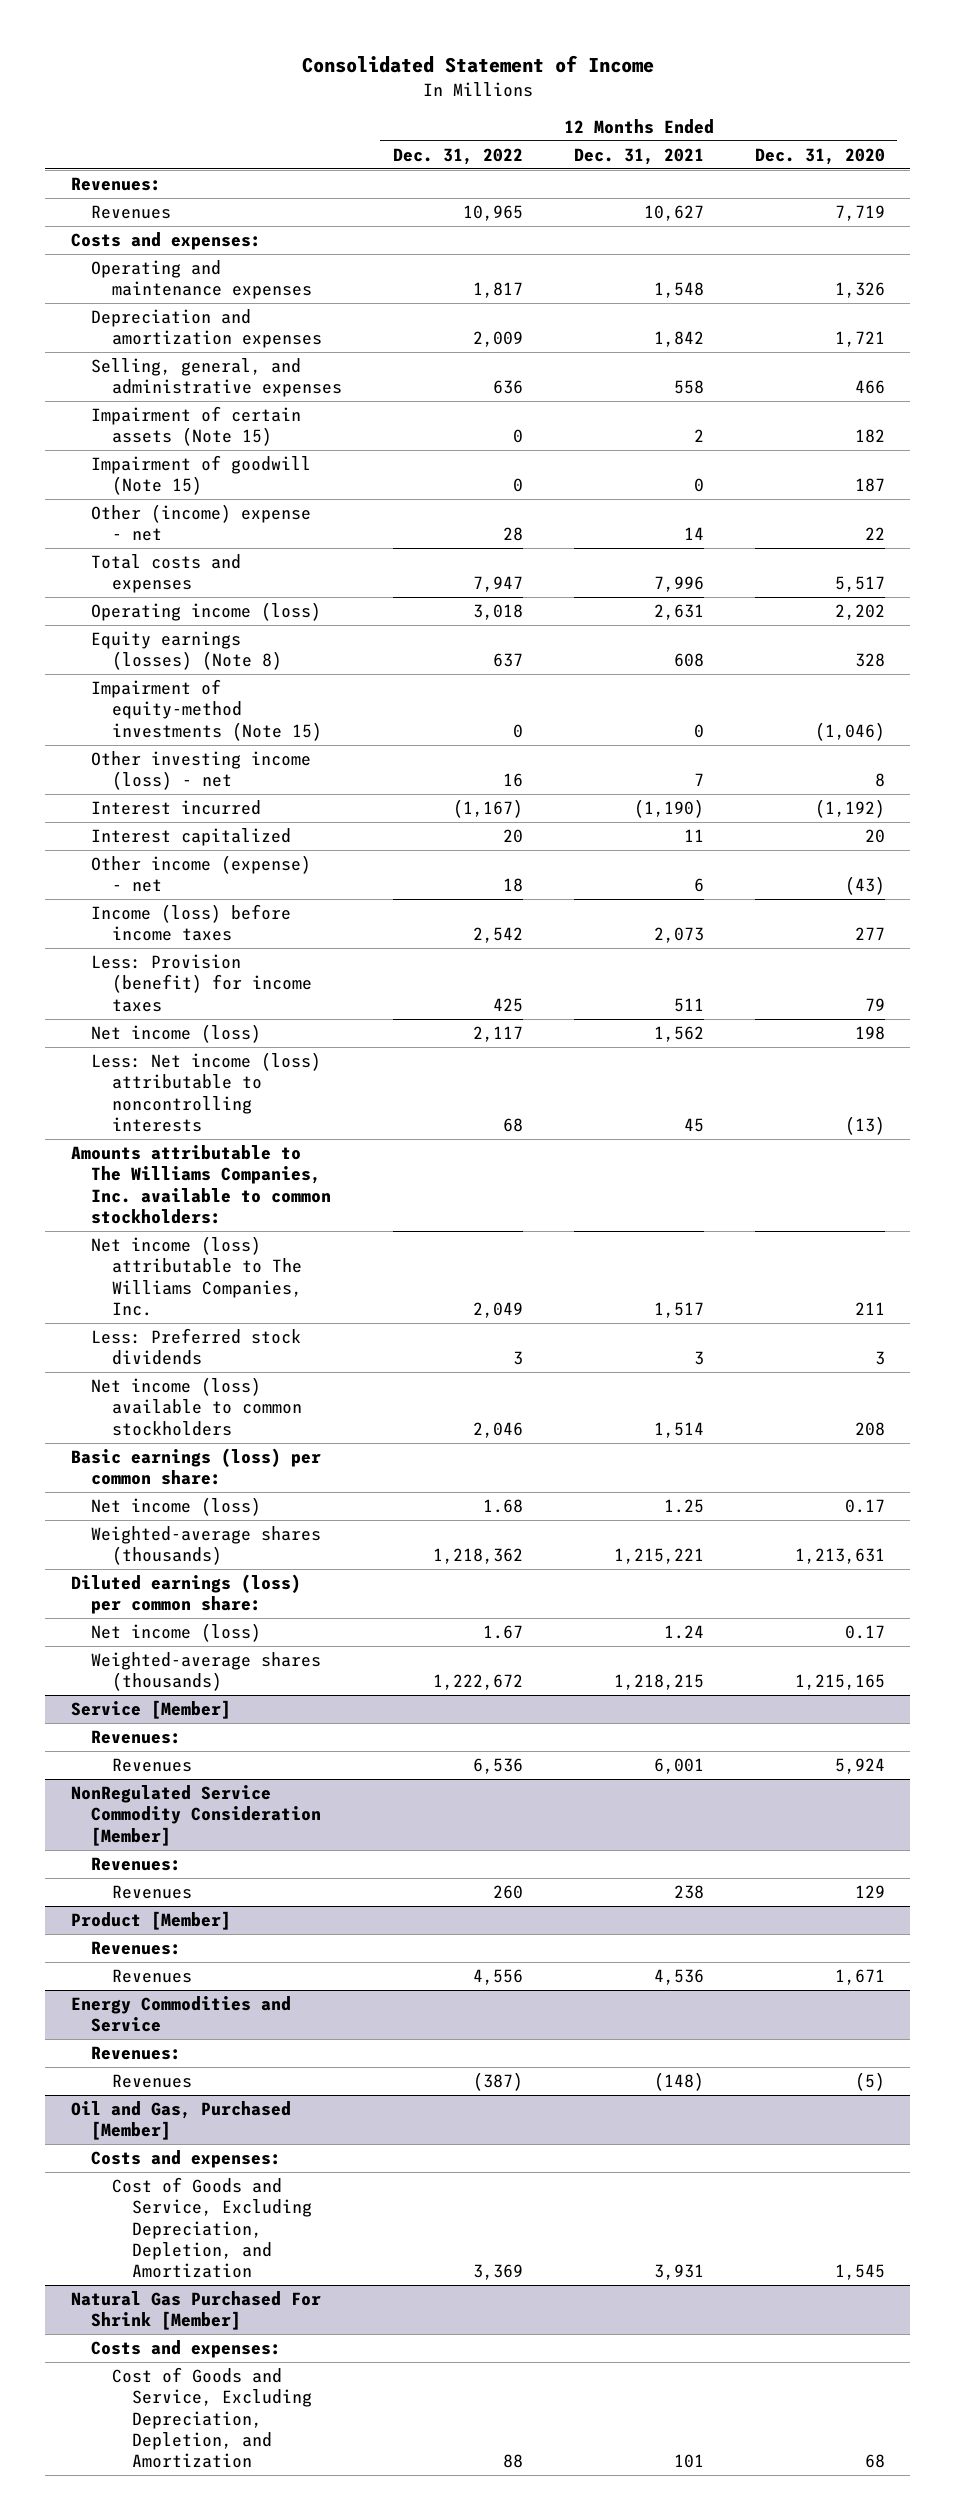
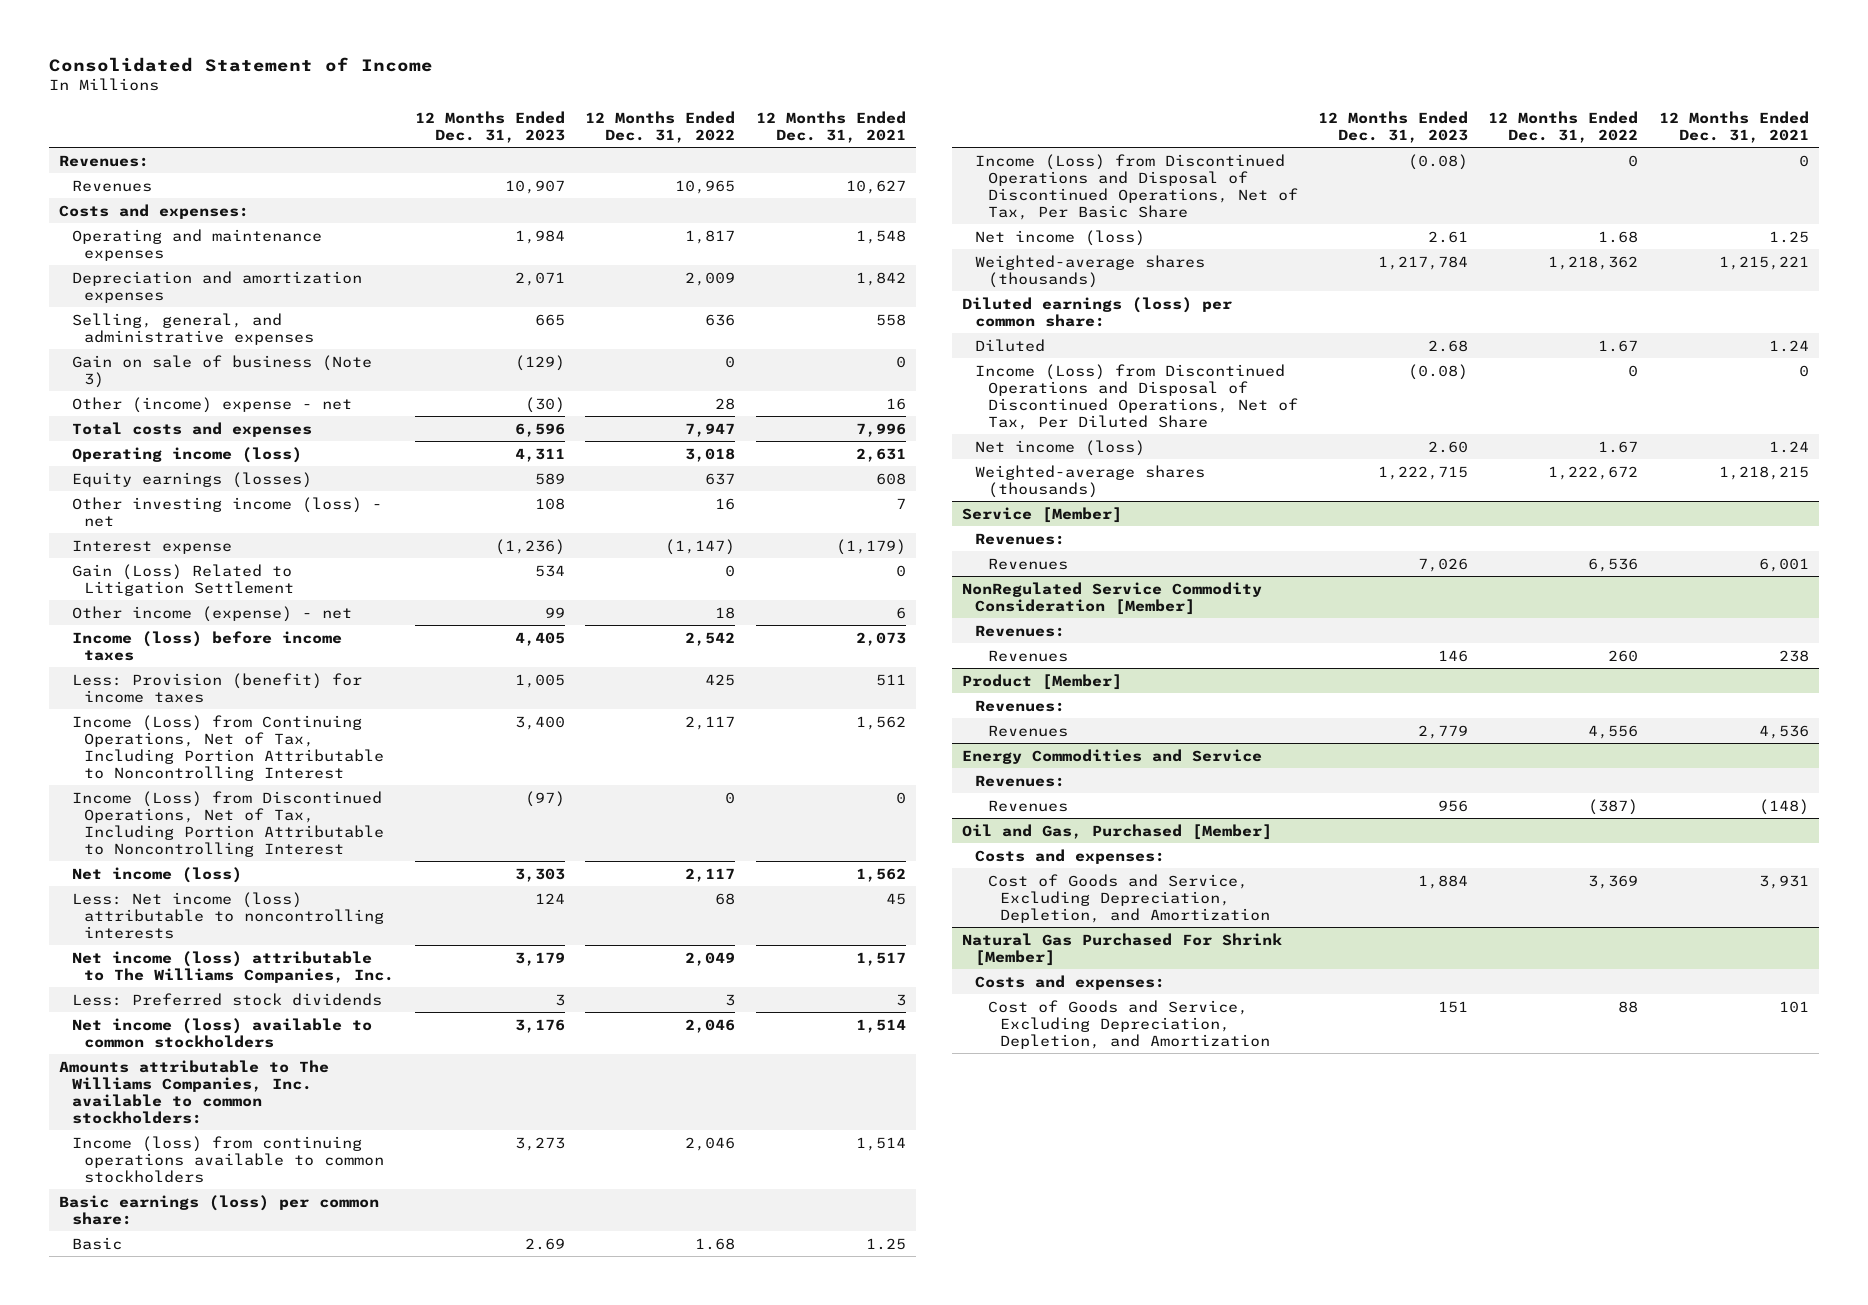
- | 12 Months Ended Dec. 31, 2022 | 12 Months Ended Dec. 31, 2021 | 12 Months Ended Dec. 31, 2020
+ | 12 Months Ended Dec. 31, 2023 | 12 Months Ended Dec. 31, 2022 | 12 Months Ended Dec. 31, 2021
- Impairment of certain assets (Note 15) | 0 | 2 | 182
- Impairment of goodwill (Note 15) | 0 | 0 | 187
- Other (income) expense - net | 28 | 14 | 22
+ Gain on sale of business (Note 3) | (129) | 0 | 0
+ Other (income) expense - net | (30) | 28 | 16
- Equity earnings (losses) (Note 8) | 637 | 608 | 328
- Impairment of equity-method investments (Note 15) | 0 | 0 | (1,046)
+ Equity earnings (losses) | 589 | 637 | 608
- Interest incurred | (1,167) | (1,190) | (1,192)
- Interest capitalized | 20 | 11 | 20
+ Interest expense | (1,236) | (1,147) | (1,179)
+ Gain (Loss) Related to Litigation Settlement | 534 | 0 | 0
+ Income (Loss) from Continuing Operations, Net of Tax, Including Portion Attributable to Noncontrolling Interest | 3,400 | 2,117 | 1,562
+ Income (Loss) from Discontinued Operations, Net of Tax, Including Portion Attributable to Noncontrolling Interest | (97) | 0 | 0
moved down: Amounts attributable to The Williams Companies, Inc. available to common stockholders:
+ Income (loss) from continuing operations available to common stockholders | 3,273 | 2,046 | 1,514
+ Basic | 2.69 | 1.68 | 1.25
+ Income (Loss) from Discontinued Operations and Disposal of Discontinued Operations, Net of Tax, Per Basic Share | (0.08) | 0 | 0
+ Diluted | 2.68 | 1.67 | 1.24
+ Income (Loss) from Discontinued Operations and Disposal of Discontinued Operations, Net of Tax, Per Diluted Share | (0.08) | 0 | 0

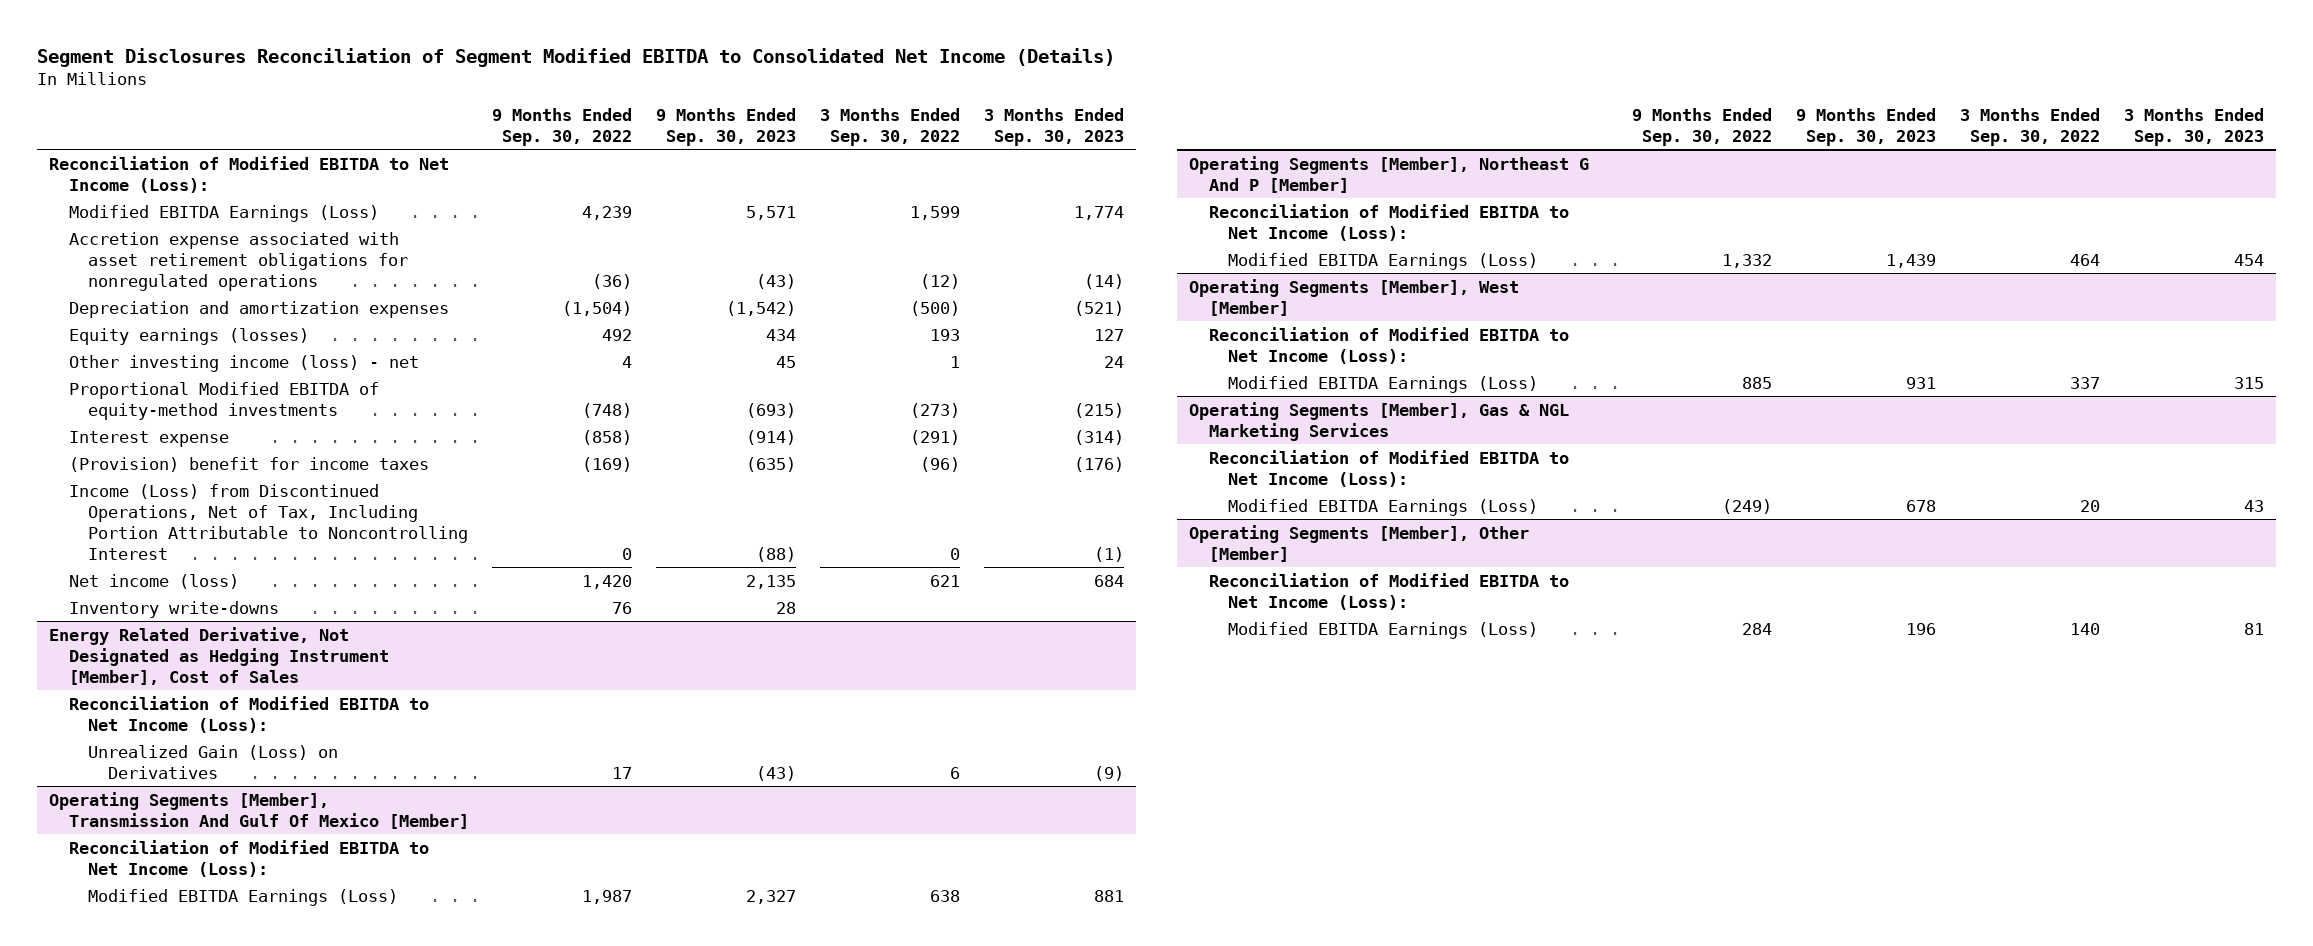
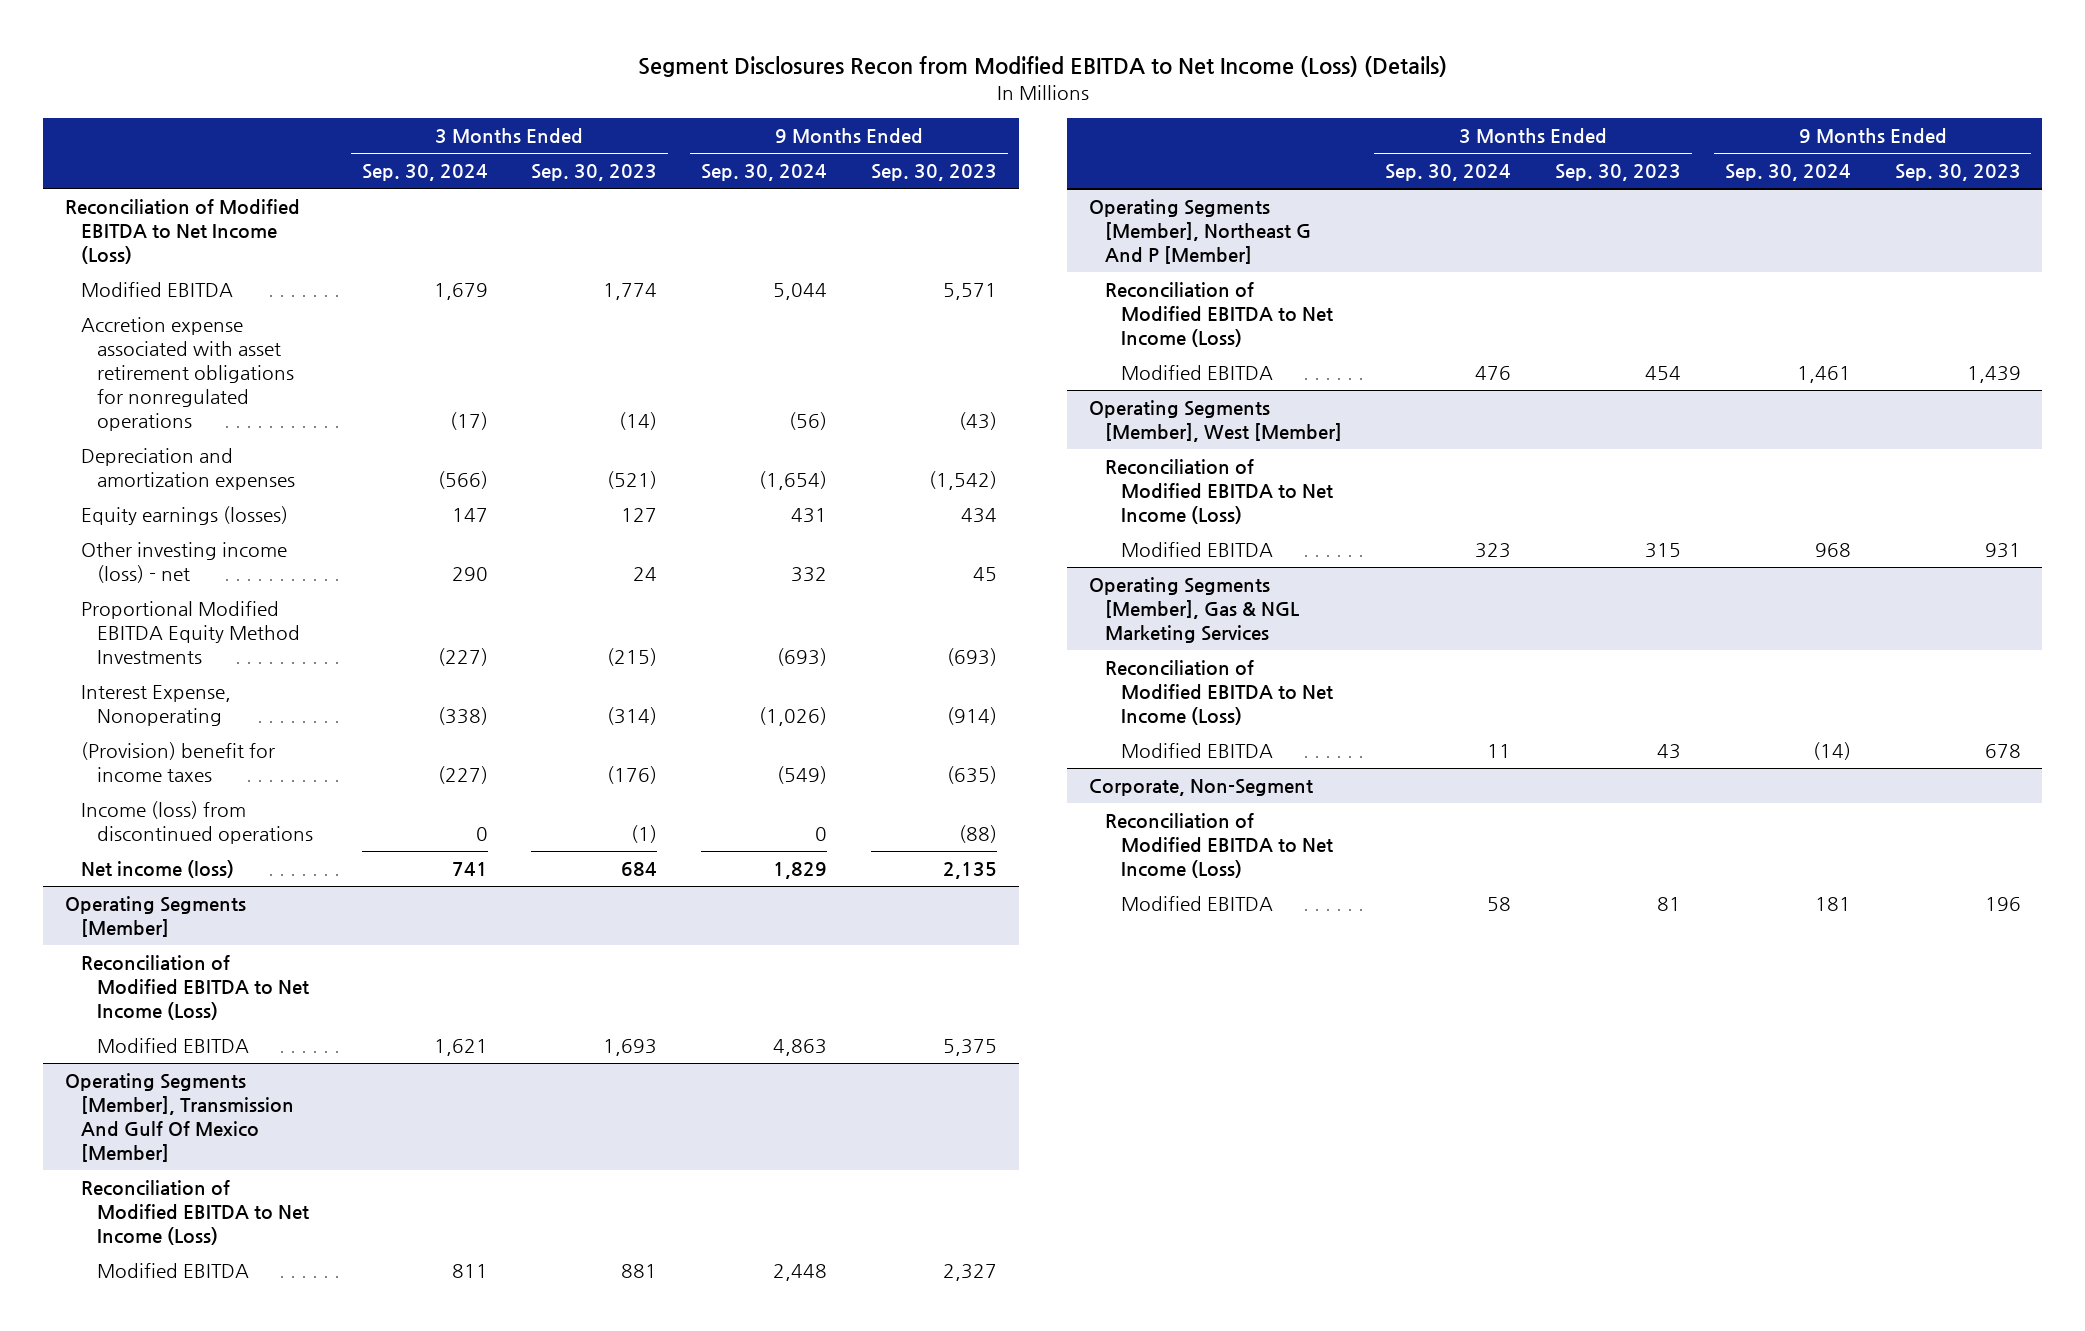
- Segment Disclosures Reconciliation of Segment Modified EBITDA to Consolidated Net Income (Details)
+ Segment Disclosures Recon from Modified EBITDA to Net Income (Loss) (Details)
- | 9 Months Ended Sep. 30, 2022 | 9 Months Ended Sep. 30, 2023 | 3 Months Ended Sep. 30, 2022 | 3 Months Ended Sep. 30, 2023
+ | 3 Months Ended Sep. 30, 2024 | 3 Months Ended Sep. 30, 2023 | 9 Months Ended Sep. 30, 2024 | 9 Months Ended Sep. 30, 2023
- Reconciliation of Modified EBITDA to Net Income (Loss):
- Modified EBITDA Earnings (Loss) | 4,239 | 5,571 | 1,599 | 1,774
+ Reconciliation of Modified EBITDA to Net Income (Loss)
+ Modified EBITDA | 1,679 | 1,774 | 5,044 | 5,571
- Proportional Modified EBITDA of equity-method investments | (748) | (693) | (273) | (215)
- Interest expense | (858) | (914) | (291) | (314)
+ Proportional Modified EBITDA Equity Method Investments | (227) | (215) | (693) | (693)
+ Interest Expense, Nonoperating | (338) | (314) | (1,026) | (914)
- Income (Loss) from Discontinued Operations, Net of Tax, Including Portion Attributable to Noncontrolling Interest | 0 | (88) | 0 | (1)
+ Income (loss) from discontinued operations | 0 | (1) | 0 | (88)
- Inventory write-downs | 76 | 28 | |
- Energy Related Derivative, Not Designated as Hedging Instrument [Member], Cost of Sales
- Reconciliation of Modified EBITDA to Net Income (Loss):
- Unrealized Gain (Loss) on Derivatives | 17 | (43) | 6 | (9)
+ Operating Segments [Member]
+ Reconciliation of Modified EBITDA to Net Income (Loss)
+ Modified EBITDA | 1,621 | 1,693 | 4,863 | 5,375
@ Operating Segments [Member], Transmission And Gulf Of Mexico [Member]
- Reconciliation of Modified EBITDA to Net Income (Loss):
- Modified EBITDA Earnings (Loss) | 1,987 | 2,327 | 638 | 881
+ Reconciliation of Modified EBITDA to Net Income (Loss)
+ Modified EBITDA | 811 | 881 | 2,448 | 2,327
@ Operating Segments [Member], Northeast G And P [Member]
- Reconciliation of Modified EBITDA to Net Income (Loss):
- Modified EBITDA Earnings (Loss) | 1,332 | 1,439 | 464 | 454
+ Reconciliation of Modified EBITDA to Net Income (Loss)
+ Modified EBITDA | 476 | 454 | 1,461 | 1,439
@ Operating Segments [Member], West [Member]
- Reconciliation of Modified EBITDA to Net Income (Loss):
- Modified EBITDA Earnings (Loss) | 885 | 931 | 337 | 315
+ Reconciliation of Modified EBITDA to Net Income (Loss)
+ Modified EBITDA | 323 | 315 | 968 | 931
@ Operating Segments [Member], Gas & NGL Marketing Services
- Reconciliation of Modified EBITDA to Net Income (Loss):
- Modified EBITDA Earnings (Loss) | (249) | 678 | 20 | 43
- Operating Segments [Member], Other [Member]
- Reconciliation of Modified EBITDA to Net Income (Loss):
- Modified EBITDA Earnings (Loss) | 284 | 196 | 140 | 81
@ Operating Segments [Member], Gas & NGL Marketing Services
+ Reconciliation of Modified EBITDA to Net Income (Loss)
+ Modified EBITDA | 11 | 43 | (14) | 678
+ Corporate, Non-Segment
+ Reconciliation of Modified EBITDA to Net Income (Loss)
+ Modified EBITDA | 58 | 81 | 181 | 196

